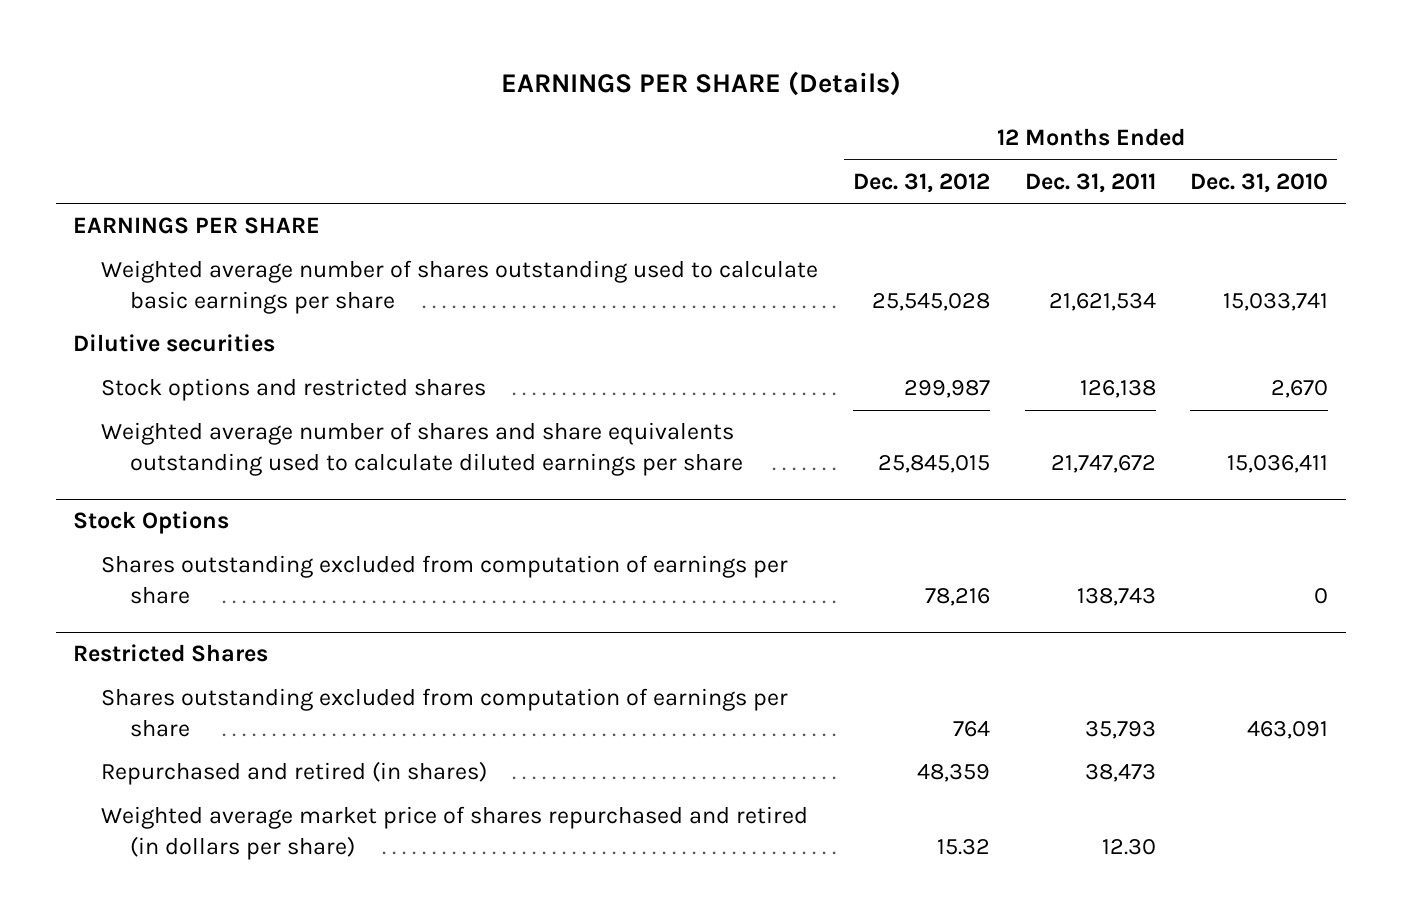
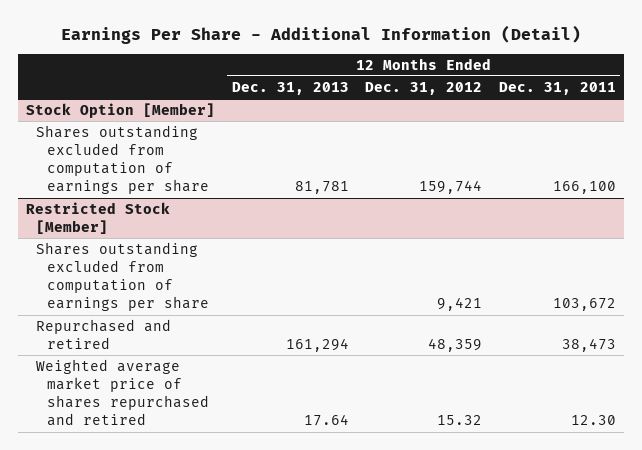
- EARNINGS PER SHARE (Details)
+ Earnings Per Share - Additional Information (Detail)
- | 12 Months Ended Dec. 31, 2012 | 12 Months Ended Dec. 31, 2011 | 12 Months Ended Dec. 31, 2010
+ | 12 Months Ended Dec. 31, 2013 | 12 Months Ended Dec. 31, 2012 | 12 Months Ended Dec. 31, 2011
- EARNINGS PER SHARE
- Weighted average number of shares outstanding used to calculate basic earnings per share | 25,545,028 | 21,621,534 | 15,033,741
- Dilutive securities
- Stock options and restricted shares | 299,987 | 126,138 | 2,670
- Weighted average number of shares and share equivalents outstanding used to calculate diluted earnings per share | 25,845,015 | 21,747,672 | 15,036,411
- Stock Options
- Shares outstanding excluded from computation of earnings per share | 78,216 | 138,743 | 0
- Restricted Shares
- Shares outstanding excluded from computation of earnings per share | 764 | 35,793 | 463,091
- Repurchased and retired (in shares) | 48,359 | 38,473 |
- Weighted average market price of shares repurchased and retired (in dollars per share) | 15.32 | 12.30 |
+ Stock Option [Member]
+ Shares outstanding excluded from computation of earnings per share | 81,781 | 159,744 | 166,100
+ Restricted Stock [Member]
+ Shares outstanding excluded from computation of earnings per share | | 9,421 | 103,672
+ Repurchased and retired | 161,294 | 48,359 | 38,473
+ Weighted average market price of shares repurchased and retired | 17.64 | 15.32 | 12.30

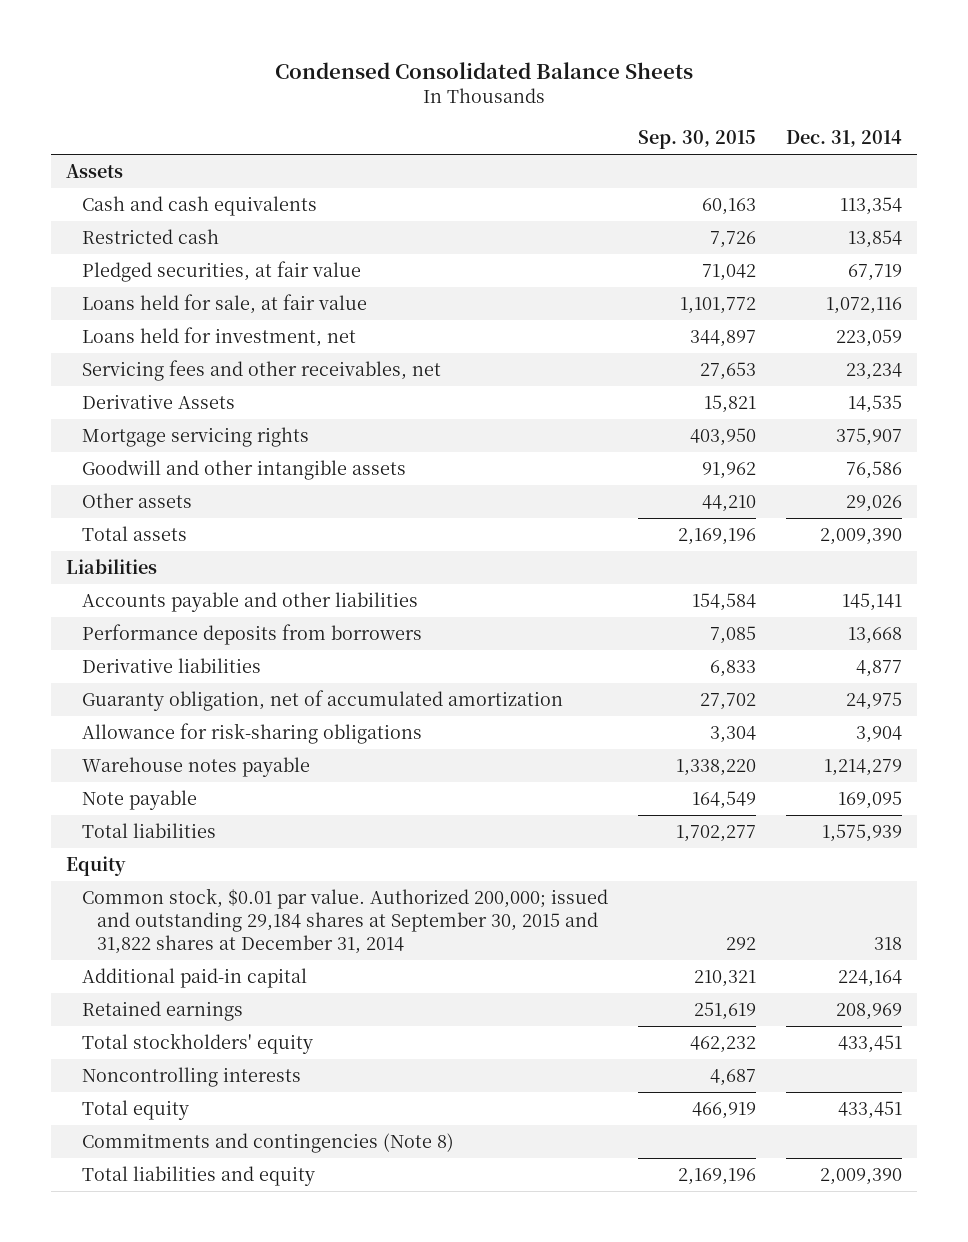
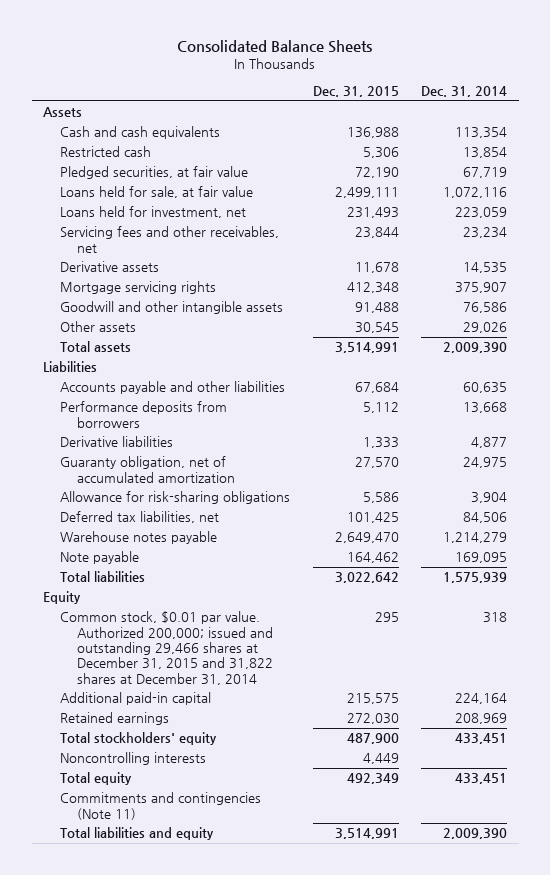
- Condensed Consolidated Balance Sheets
+ Consolidated Balance Sheets
- | Sep. 30, 2015 | Dec. 31, 2014
+ | Dec. 31, 2015 | Dec. 31, 2014
- Derivative Assets | 15,821 | 14,535
+ Derivative assets | 11,678 | 14,535
- Accounts payable and other liabilities | 154,584 | 145,141
+ Accounts payable and other liabilities | 67,684 | 60,635
+ Deferred tax liabilities, net | 101,425 | 84,506
- Common stock, $0.01 par value. Authorized 200,000; issued and outstanding 29,184 shares at September 30, 2015 and 31,822 shares at December 31, 2014 | 292 | 318
+ Common stock, $0.01 par value. Authorized 200,000; issued and outstanding 29,466 shares at December 31, 2015 and 31,822 shares at December 31, 2014 | 295 | 318
- Commitments and contingencies (Note 8)
+ Commitments and contingencies (Note 11)

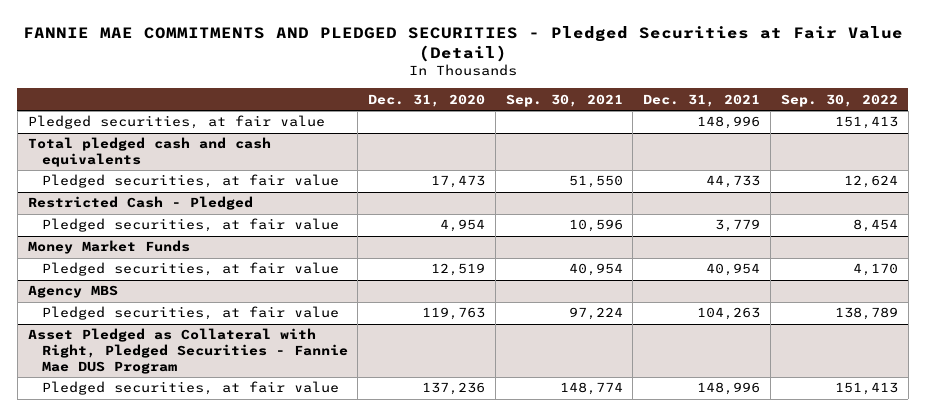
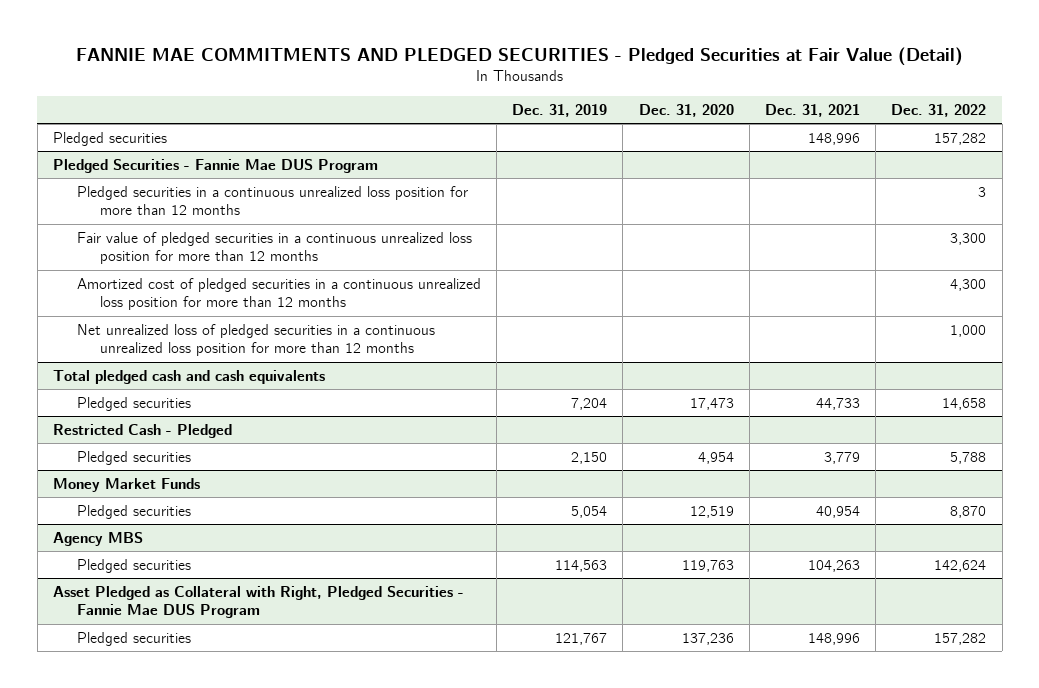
- | Dec. 31, 2020 | Sep. 30, 2021 | Dec. 31, 2021 | Sep. 30, 2022
+ | Dec. 31, 2019 | Dec. 31, 2020 | Dec. 31, 2021 | Dec. 31, 2022
- Pledged securities, at fair value | | | 148,996 | 151,413
+ Pledged securities | | | 148,996 | 157,282
+ Pledged Securities - Fannie Mae DUS Program
+ Pledged securities in a continuous unrealized loss position for more than 12 months | | | | 3
+ Fair value of pledged securities in a continuous unrealized loss position for more than 12 months | | | | 3,300
+ Amortized cost of pledged securities in a continuous unrealized loss position for more than 12 months | | | | 4,300
+ Net unrealized loss of pledged securities in a continuous unrealized loss position for more than 12 months | | | | 1,000
@ Total pledged cash and cash equivalents
- Pledged securities, at fair value | 17,473 | 51,550 | 44,733 | 12,624
+ Pledged securities | 7,204 | 17,473 | 44,733 | 14,658
@ Restricted Cash - Pledged
- Pledged securities, at fair value | 4,954 | 10,596 | 3,779 | 8,454
+ Pledged securities | 2,150 | 4,954 | 3,779 | 5,788
@ Money Market Funds
- Pledged securities, at fair value | 12,519 | 40,954 | 40,954 | 4,170
+ Pledged securities | 5,054 | 12,519 | 40,954 | 8,870
@ Agency MBS
- Pledged securities, at fair value | 119,763 | 97,224 | 104,263 | 138,789
+ Pledged securities | 114,563 | 119,763 | 104,263 | 142,624
@ Asset Pledged as Collateral with Right, Pledged Securities - Fannie Mae DUS Program
- Pledged securities, at fair value | 137,236 | 148,774 | 148,996 | 151,413
+ Pledged securities | 121,767 | 137,236 | 148,996 | 157,282

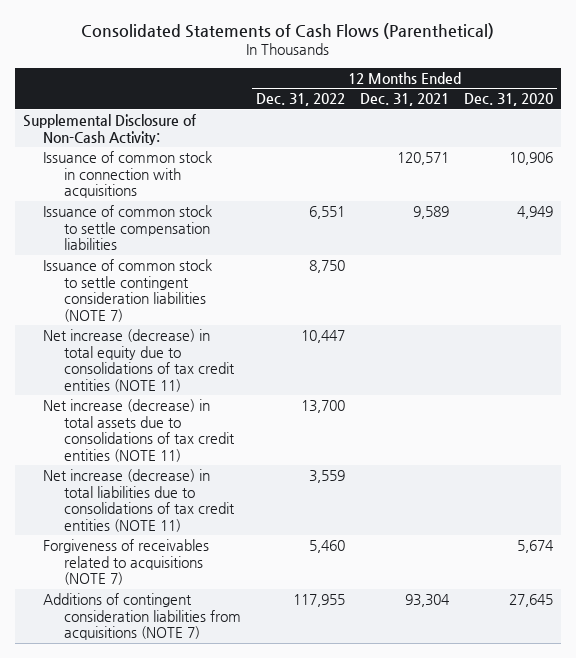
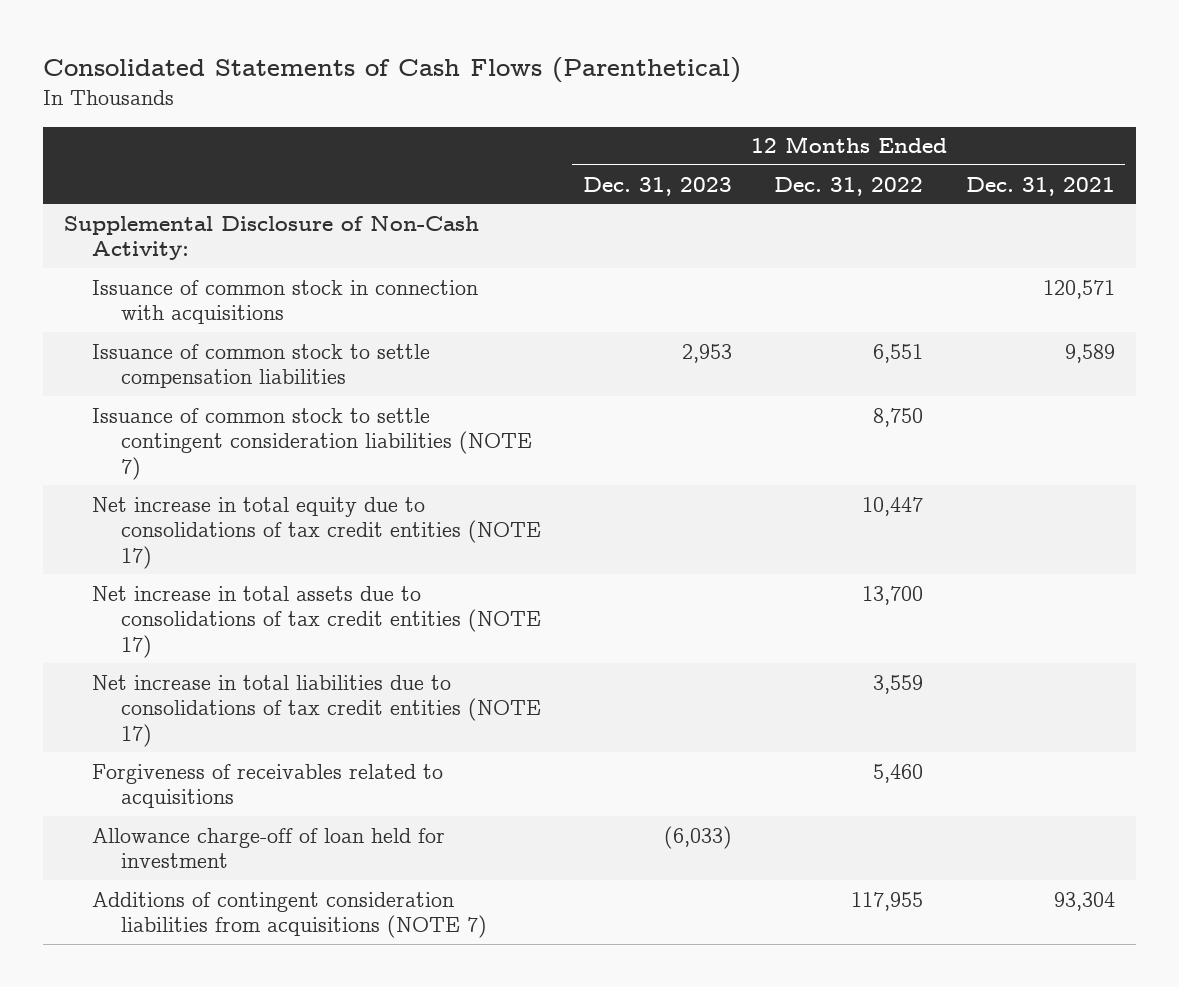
- | 12 Months Ended Dec. 31, 2022 | 12 Months Ended Dec. 31, 2021 | 12 Months Ended Dec. 31, 2020
+ | 12 Months Ended Dec. 31, 2023 | 12 Months Ended Dec. 31, 2022 | 12 Months Ended Dec. 31, 2021
- Net increase (decrease) in total equity due to consolidations of tax credit entities (NOTE 11) | 10,447 | |
- Net increase (decrease) in total assets due to consolidations of tax credit entities (NOTE 11) | 13,700 | |
- Net increase (decrease) in total liabilities due to consolidations of tax credit entities (NOTE 11) | 3,559 | |
- Forgiveness of receivables related to acquisitions (NOTE 7) | 5,460 | | 5,674
+ Net increase in total equity due to consolidations of tax credit entities (NOTE 17) | | 10,447 |
+ Net increase in total assets due to consolidations of tax credit entities (NOTE 17) | | 13,700 |
+ Net increase in total liabilities due to consolidations of tax credit entities (NOTE 17) | | 3,559 |
+ Forgiveness of receivables related to acquisitions | | 5,460 |
+ Allowance charge-off of loan held for investment | (6,033) | |

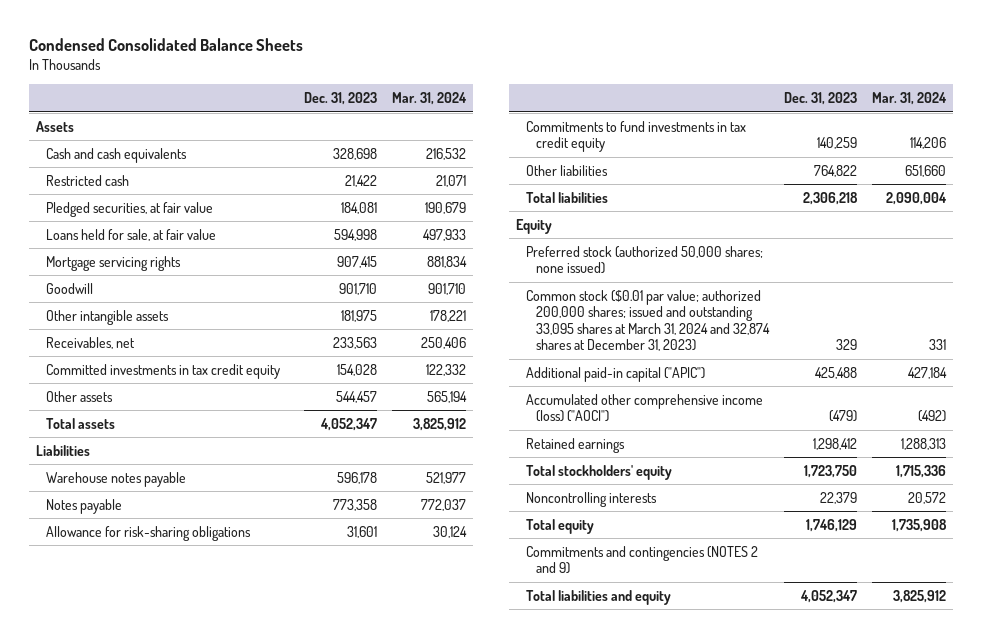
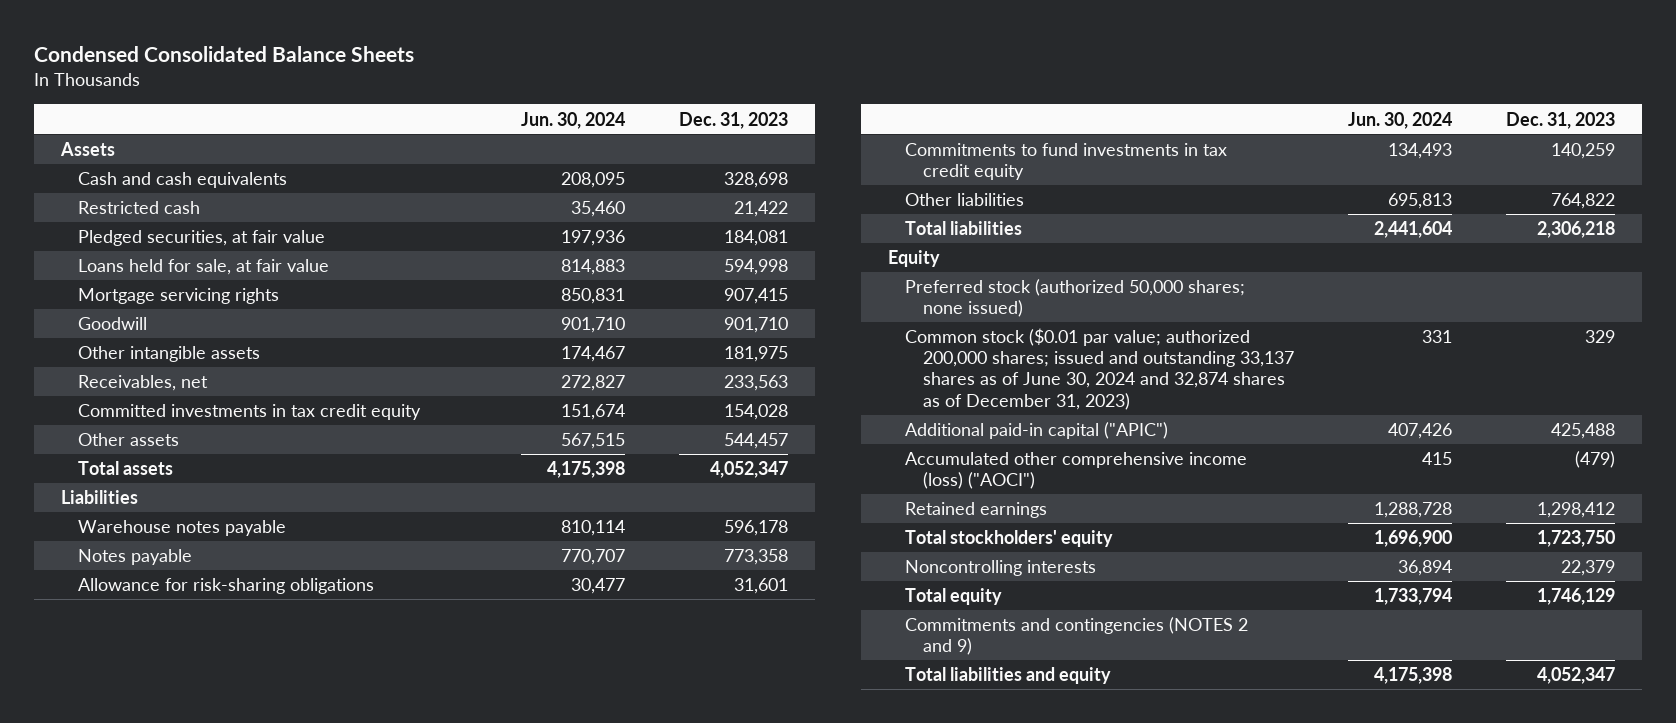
- | Dec. 31, 2023 | Mar. 31, 2024
+ | Jun. 30, 2024 | Dec. 31, 2023
- Common stock ($0.01 par value; authorized 200,000 shares; issued and outstanding 33,095 shares at March 31, 2024 and 32,874 shares at December 31, 2023) | 329 | 331
+ Common stock ($0.01 par value; authorized 200,000 shares; issued and outstanding 33,137 shares as of June 30, 2024 and 32,874 shares as of December 31, 2023) | 331 | 329

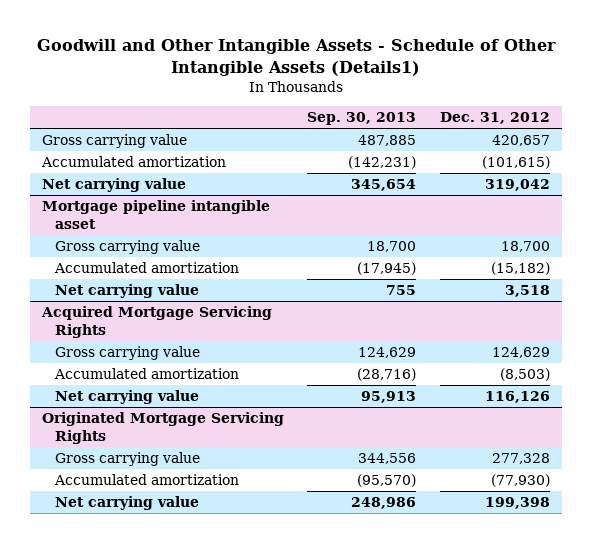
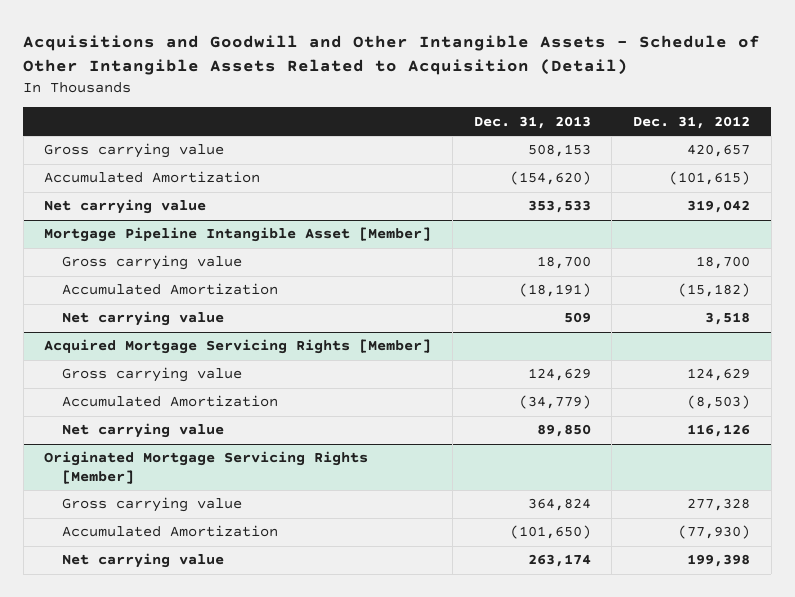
- Goodwill and Other Intangible Assets - Schedule of Other Intangible Assets (Details1)
+ Acquisitions and Goodwill and Other Intangible Assets - Schedule of Other Intangible Assets Related to Acquisition (Detail)
- | Sep. 30, 2013 | Dec. 31, 2012
+ | Dec. 31, 2013 | Dec. 31, 2012
- Accumulated amortization | (142,231) | (101,615)
+ Accumulated Amortization | (154,620) | (101,615)
- Mortgage pipeline intangible asset
+ Mortgage Pipeline Intangible Asset [Member]
- Accumulated amortization | (17,945) | (15,182)
+ Accumulated Amortization | (18,191) | (15,182)
- Acquired Mortgage Servicing Rights
+ Acquired Mortgage Servicing Rights [Member]
- Accumulated amortization | (28,716) | (8,503)
+ Accumulated Amortization | (34,779) | (8,503)
- Originated Mortgage Servicing Rights
+ Originated Mortgage Servicing Rights [Member]
- Accumulated amortization | (95,570) | (77,930)
+ Accumulated Amortization | (101,650) | (77,930)

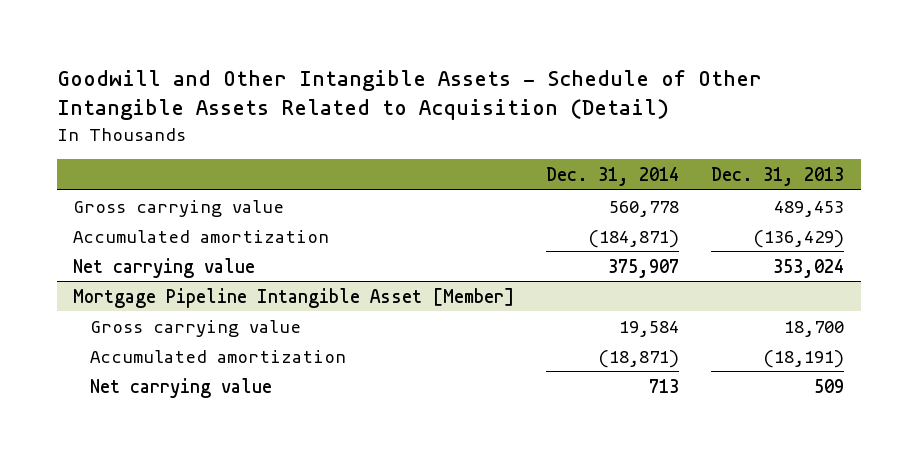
- Acquisitions and Goodwill and Other Intangible Assets - Schedule of Other Intangible Assets Related to Acquisition (Detail)
+ Goodwill and Other Intangible Assets - Schedule of Other Intangible Assets Related to Acquisition (Detail)
- | Dec. 31, 2013 | Dec. 31, 2012
+ | Dec. 31, 2014 | Dec. 31, 2013
- Gross carrying value | 508,153 | 420,657
- Accumulated Amortization | (154,620) | (101,615)
- Net carrying value | 353,533 | 319,042
+ Gross carrying value | 560,778 | 489,453
+ Accumulated amortization | (184,871) | (136,429)
+ Net carrying value | 375,907 | 353,024
@ Mortgage Pipeline Intangible Asset [Member]
- Accumulated Amortization | (18,191) | (15,182)
+ Accumulated amortization | (18,871) | (18,191)
- Acquired Mortgage Servicing Rights [Member]
- Gross carrying value | 124,629 | 124,629
- Accumulated Amortization | (34,779) | (8,503)
- Net carrying value | 89,850 | 116,126
- Originated Mortgage Servicing Rights [Member]
- Gross carrying value | 364,824 | 277,328
- Accumulated Amortization | (101,650) | (77,930)
- Net carrying value | 263,174 | 199,398

